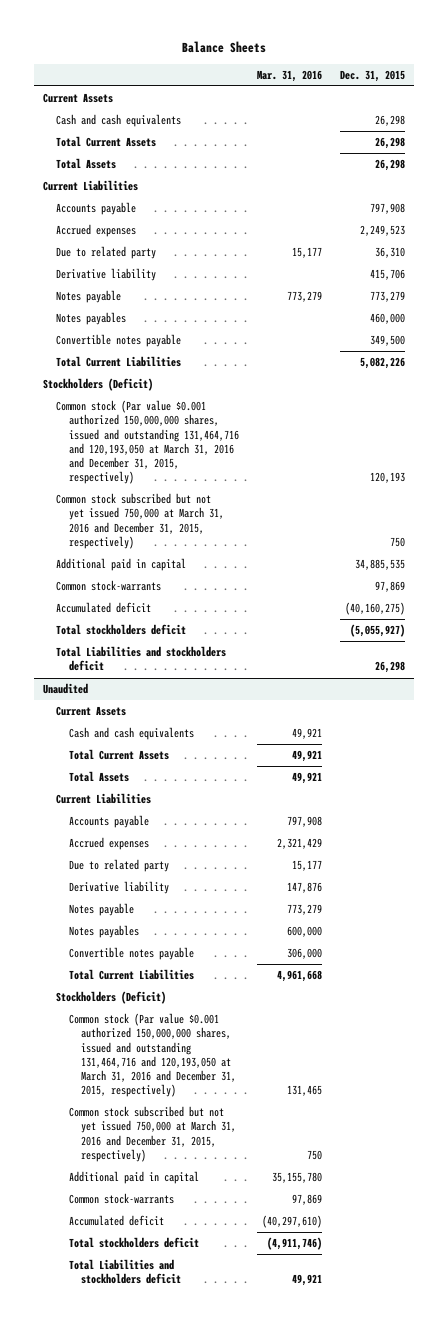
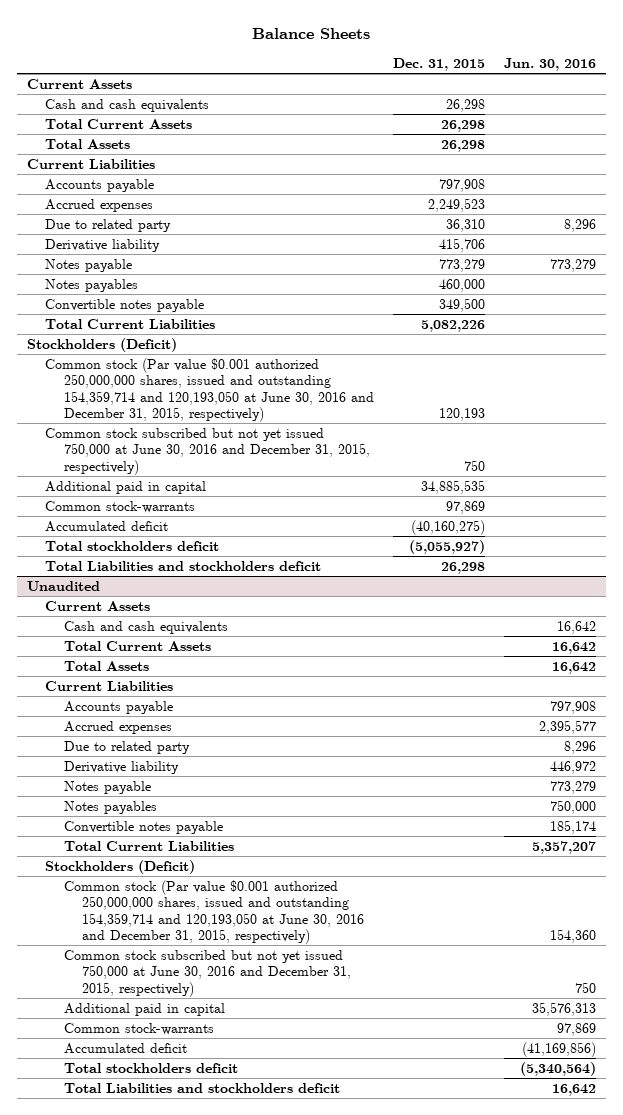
- | Mar. 31, 2016 | Dec. 31, 2015
+ | Dec. 31, 2015 | Jun. 30, 2016
- Common stock (Par value $0.001 authorized 150,000,000 shares, issued and outstanding 131,464,716 and 120,193,050 at March 31, 2016 and December 31, 2015, respectively) | | 120,193
- Common stock subscribed but not yet issued 750,000 at March 31, 2016 and December 31, 2015, respectively) | | 750
+ Common stock (Par value $0.001 authorized 250,000,000 shares, issued and outstanding 154,359,714 and 120,193,050 at June 30, 2016 and December 31, 2015, respectively) | 120,193 |
+ Common stock subscribed but not yet issued 750,000 at June 30, 2016 and December 31, 2015, respectively) | 750 |
@ Unaudited
- Common stock (Par value $0.001 authorized 150,000,000 shares, issued and outstanding 131,464,716 and 120,193,050 at March 31, 2016 and December 31, 2015, respectively) | 131,465 |
- Common stock subscribed but not yet issued 750,000 at March 31, 2016 and December 31, 2015, respectively) | 750 |
+ Common stock (Par value $0.001 authorized 250,000,000 shares, issued and outstanding 154,359,714 and 120,193,050 at June 30, 2016 and December 31, 2015, respectively) | | 154,360
+ Common stock subscribed but not yet issued 750,000 at June 30, 2016 and December 31, 2015, respectively) | | 750

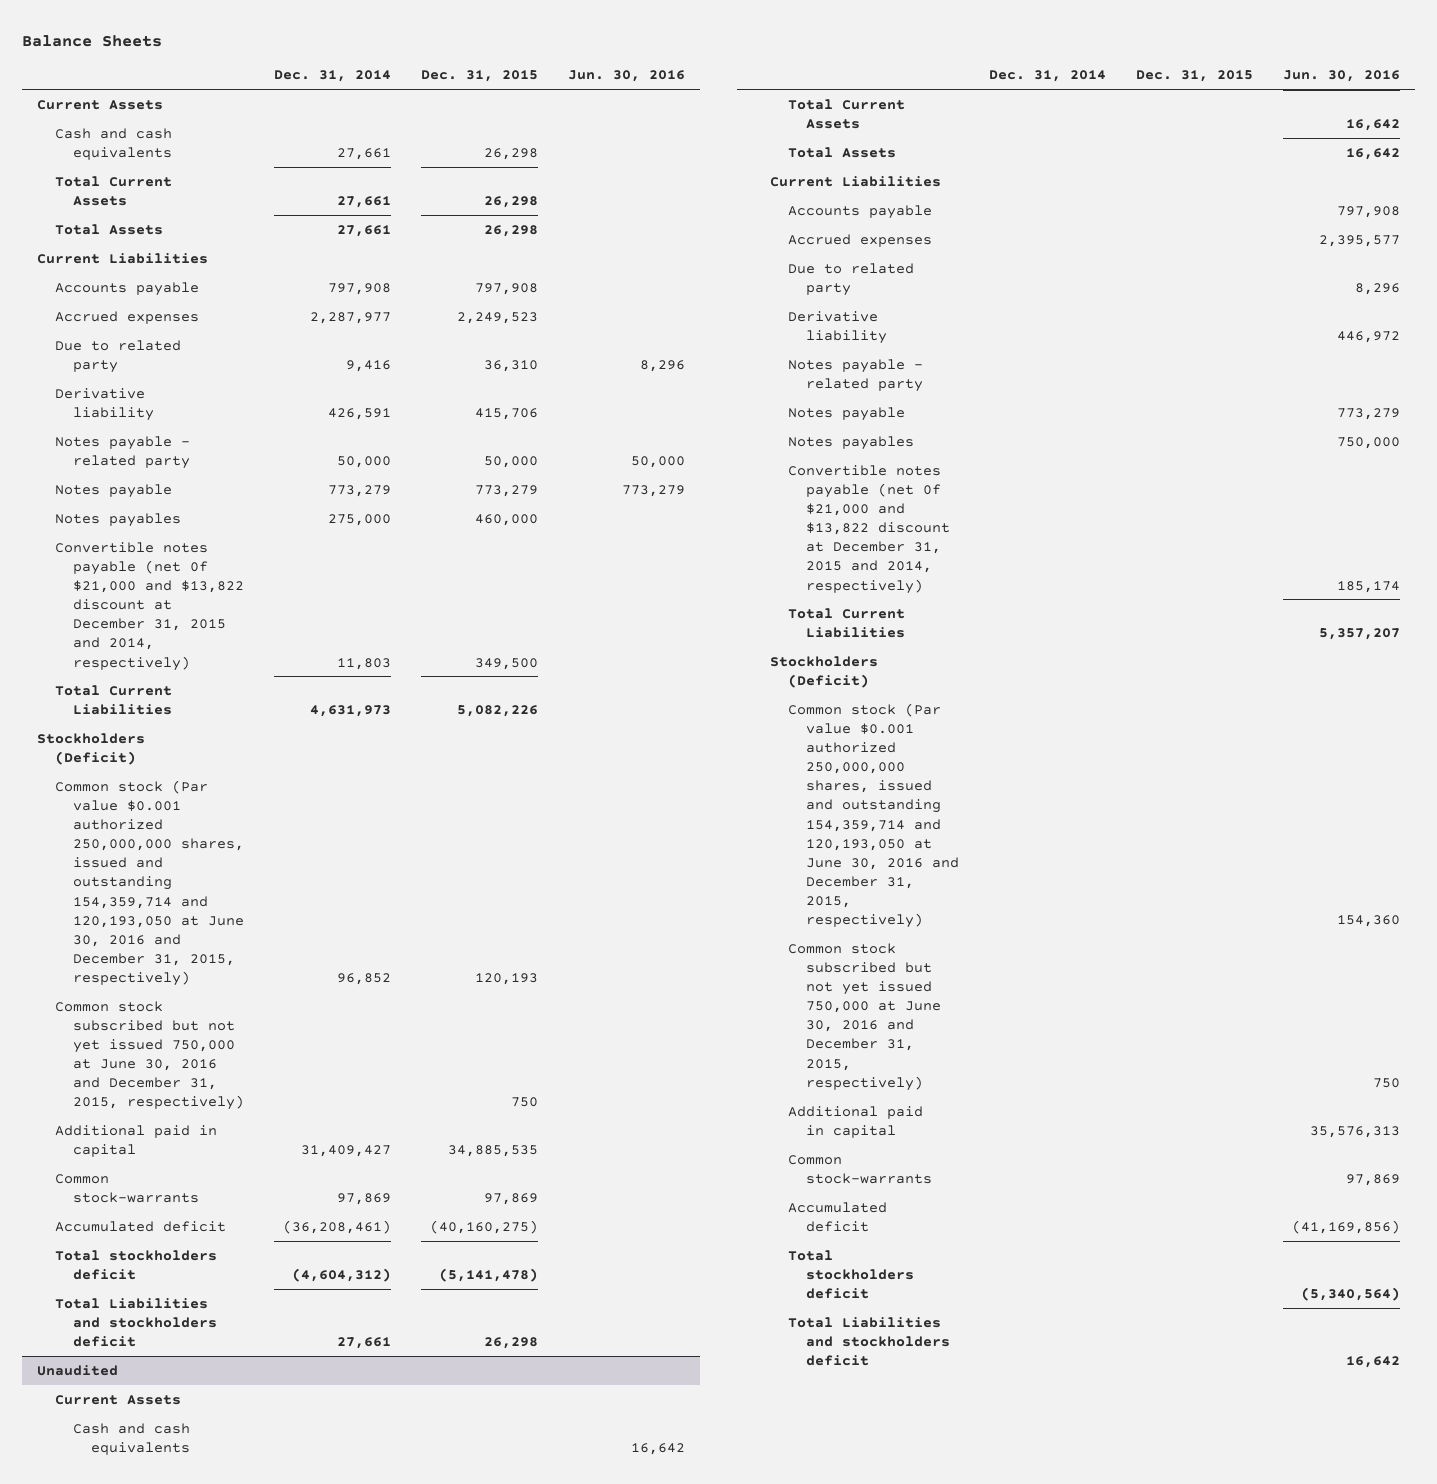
- | Dec. 31, 2015 | Jun. 30, 2016
+ | Dec. 31, 2014 | Dec. 31, 2015 | Jun. 30, 2016
+ Notes payable - related party | 50,000 | 50,000 | 50,000
- Convertible notes payable | 349,500 |
+ Convertible notes payable (net 0f $21,000 and $13,822 discount at December 31, 2015 and 2014, respectively) | 11,803 | 349,500 |
- Total stockholders deficit | (5,055,927) |
+ Total stockholders deficit | (4,604,312) | (5,141,478) |
@ Unaudited
+ Notes payable - related party
- Convertible notes payable | | 185,174
+ Convertible notes payable (net 0f $21,000 and $13,822 discount at December 31, 2015 and 2014, respectively) | | | 185,174

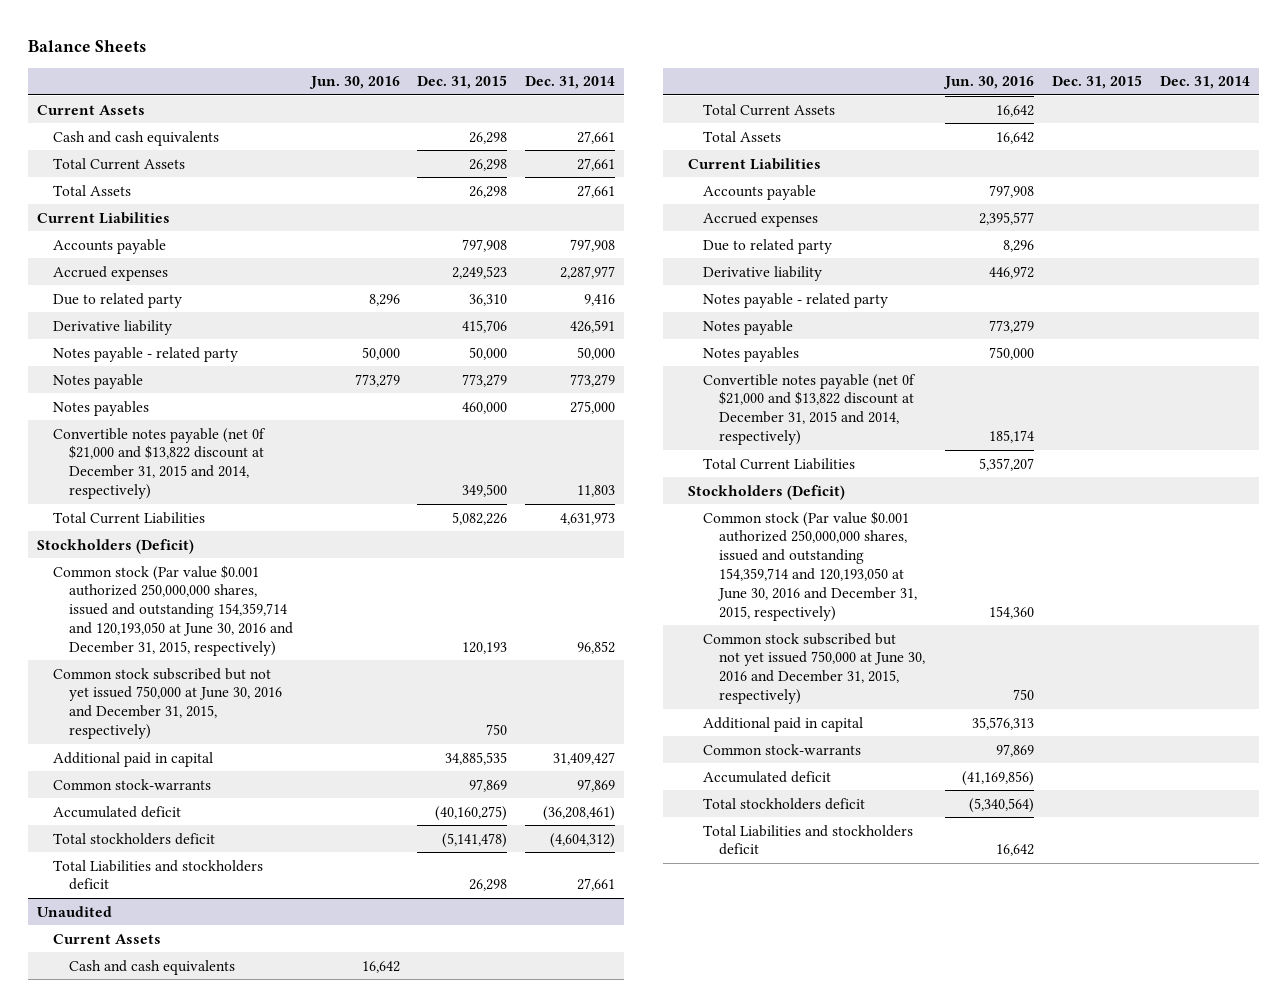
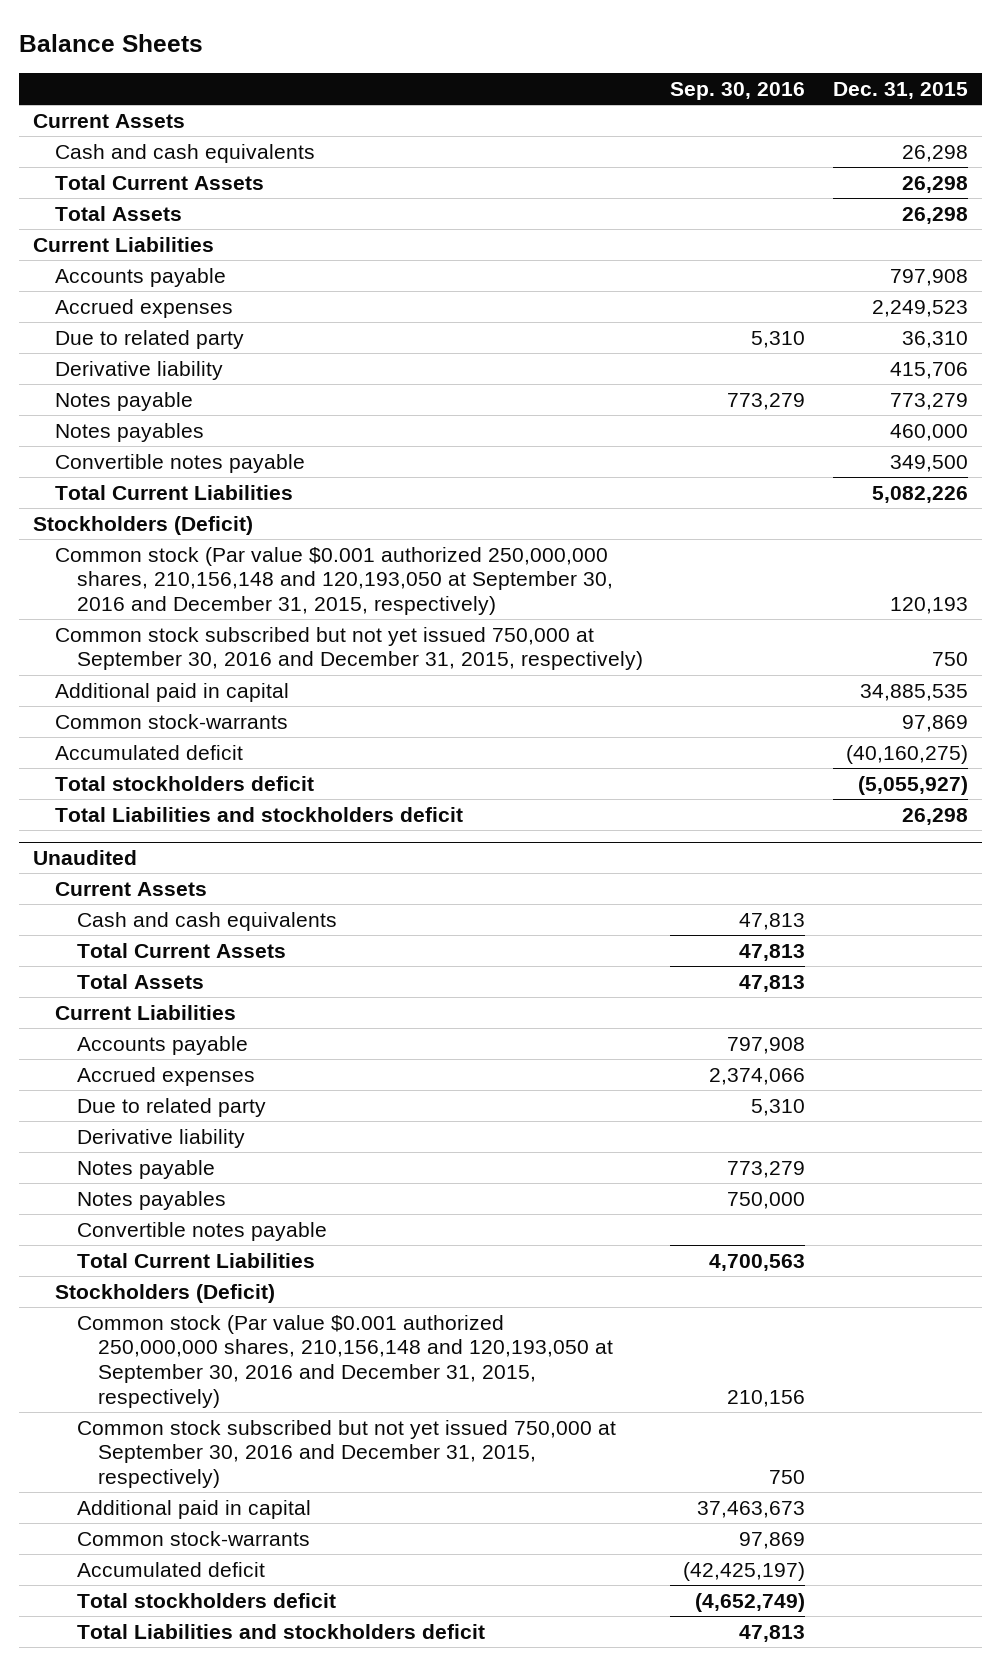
- | Jun. 30, 2016 | Dec. 31, 2015 | Dec. 31, 2014
+ | Sep. 30, 2016 | Dec. 31, 2015
- Notes payable - related party | 50,000 | 50,000 | 50,000
- Convertible notes payable (net 0f $21,000 and $13,822 discount at December 31, 2015 and 2014, respectively) | | 349,500 | 11,803
+ Convertible notes payable | | 349,500
- Common stock (Par value $0.001 authorized 250,000,000 shares, issued and outstanding 154,359,714 and 120,193,050 at June 30, 2016 and December 31, 2015, respectively) | | 120,193 | 96,852
- Common stock subscribed but not yet issued 750,000 at June 30, 2016 and December 31, 2015, respectively) | | 750 |
+ Common stock (Par value $0.001 authorized 250,000,000 shares, 210,156,148 and 120,193,050 at September 30, 2016 and December 31, 2015, respectively) | | 120,193
+ Common stock subscribed but not yet issued 750,000 at September 30, 2016 and December 31, 2015, respectively) | | 750
- Total stockholders deficit | | (5,141,478) | (4,604,312)
+ Total stockholders deficit | | (5,055,927)
@ Unaudited
- Notes payable - related party
- Convertible notes payable (net 0f $21,000 and $13,822 discount at December 31, 2015 and 2014, respectively) | 185,174 | |
+ Convertible notes payable
- Common stock (Par value $0.001 authorized 250,000,000 shares, issued and outstanding 154,359,714 and 120,193,050 at June 30, 2016 and December 31, 2015, respectively) | 154,360 | |
- Common stock subscribed but not yet issued 750,000 at June 30, 2016 and December 31, 2015, respectively) | 750 | |
+ Common stock (Par value $0.001 authorized 250,000,000 shares, 210,156,148 and 120,193,050 at September 30, 2016 and December 31, 2015, respectively) | 210,156 |
+ Common stock subscribed but not yet issued 750,000 at September 30, 2016 and December 31, 2015, respectively) | 750 |

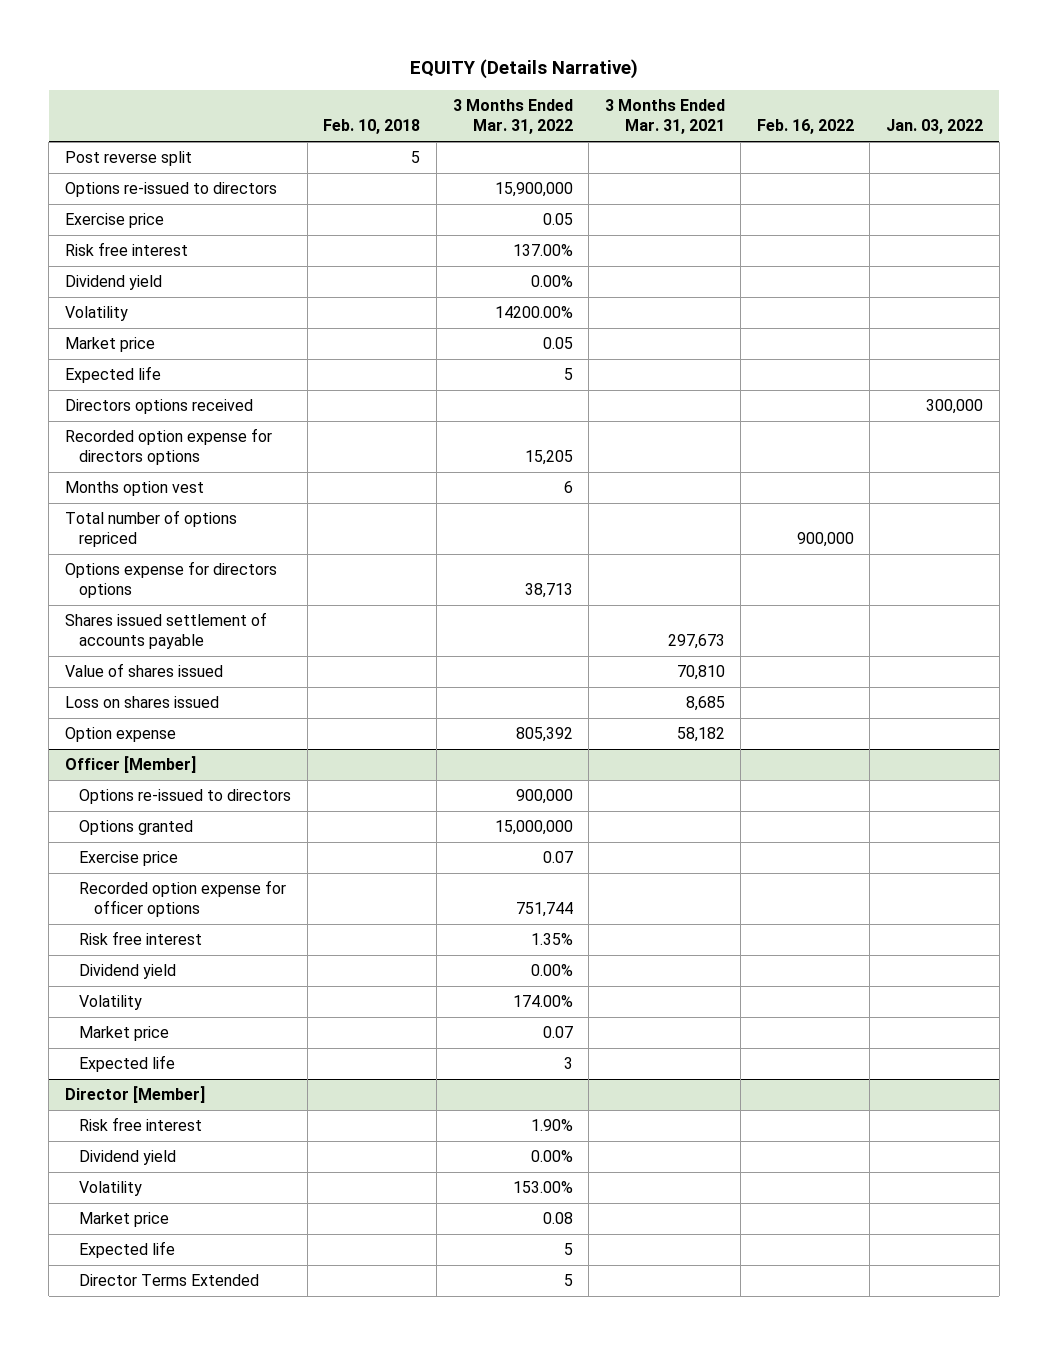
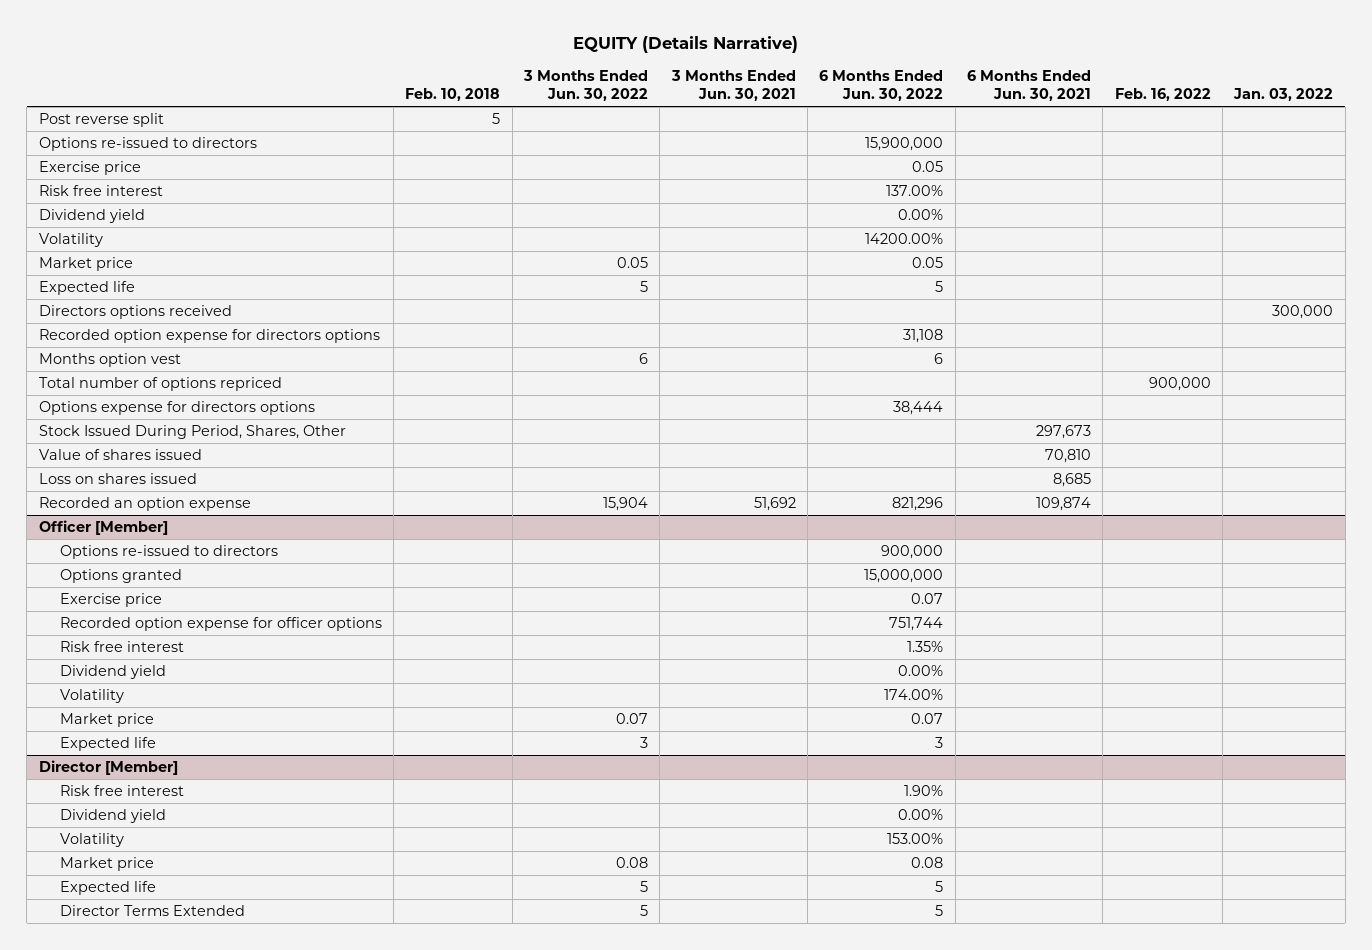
- | Feb. 10, 2018 | 3 Months Ended Mar. 31, 2022 | 3 Months Ended Mar. 31, 2021 | Feb. 16, 2022 | Jan. 03, 2022
+ | Feb. 10, 2018 | 3 Months Ended Jun. 30, 2022 | 3 Months Ended Jun. 30, 2021 | 6 Months Ended Jun. 30, 2022 | 6 Months Ended Jun. 30, 2021 | Feb. 16, 2022 | Jan. 03, 2022
- Shares issued settlement of accounts payable | | | 297,673 | |
+ Stock Issued During Period, Shares, Other | | | | | 297,673 | |
- Option expense | | 805,392 | 58,182 | |
+ Recorded an option expense | | 15,904 | 51,692 | 821,296 | 109,874 | |

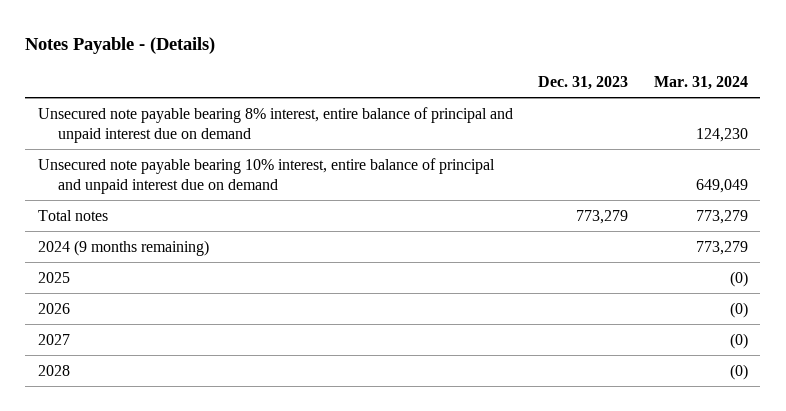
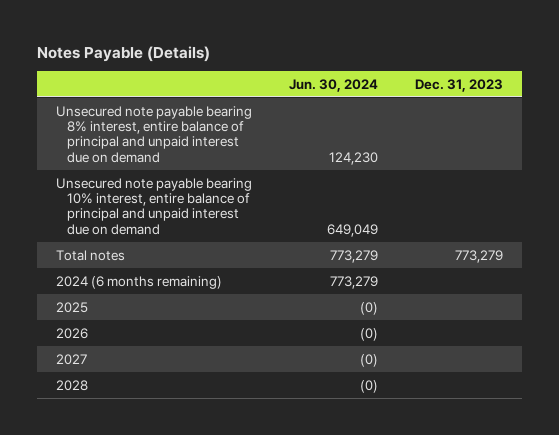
- Notes Payable - (Details)
+ Notes Payable (Details)
- | Dec. 31, 2023 | Mar. 31, 2024
+ | Jun. 30, 2024 | Dec. 31, 2023
- 2024 (9 months remaining) | | 773,279
+ 2024 (6 months remaining) | 773,279 |

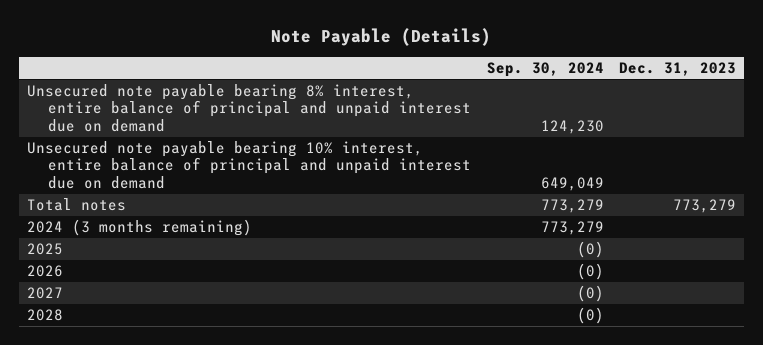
- Notes Payable (Details)
+ Note Payable (Details)
- | Jun. 30, 2024 | Dec. 31, 2023
+ | Sep. 30, 2024 | Dec. 31, 2023
- 2024 (6 months remaining) | 773,279 |
+ 2024 (3 months remaining) | 773,279 |

